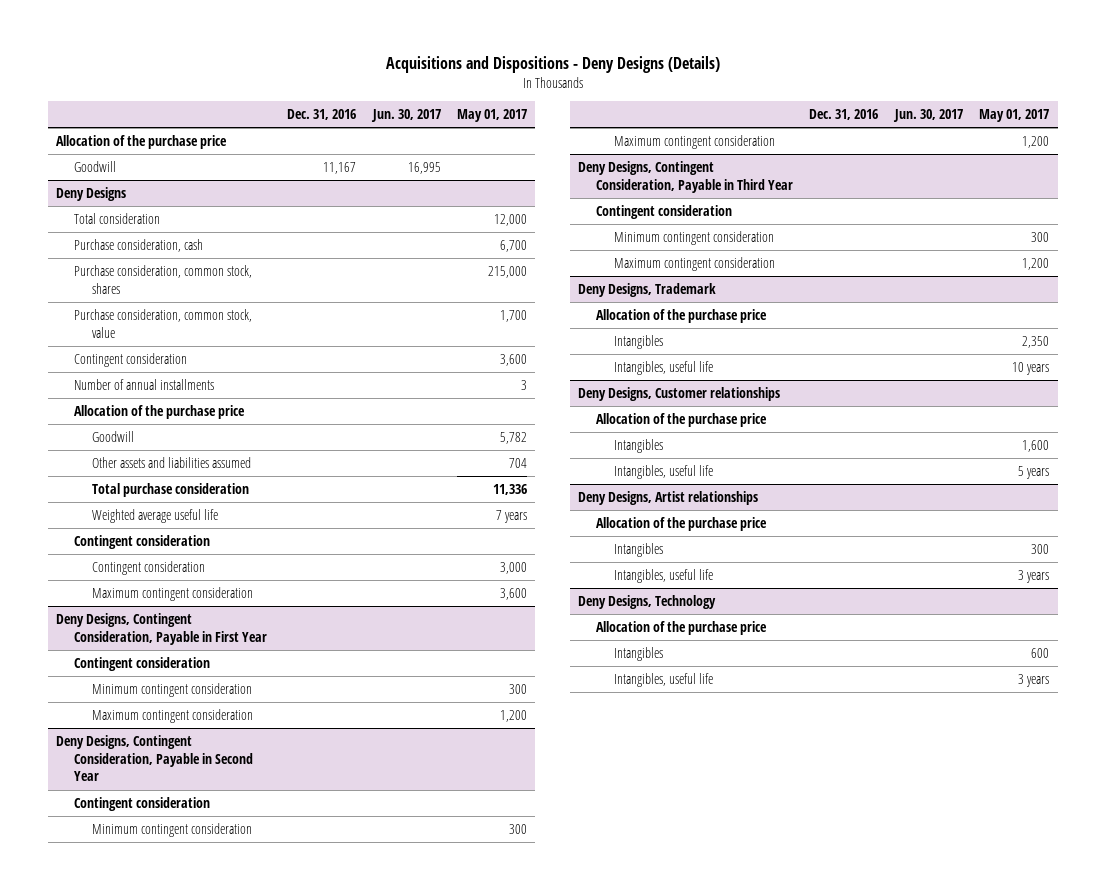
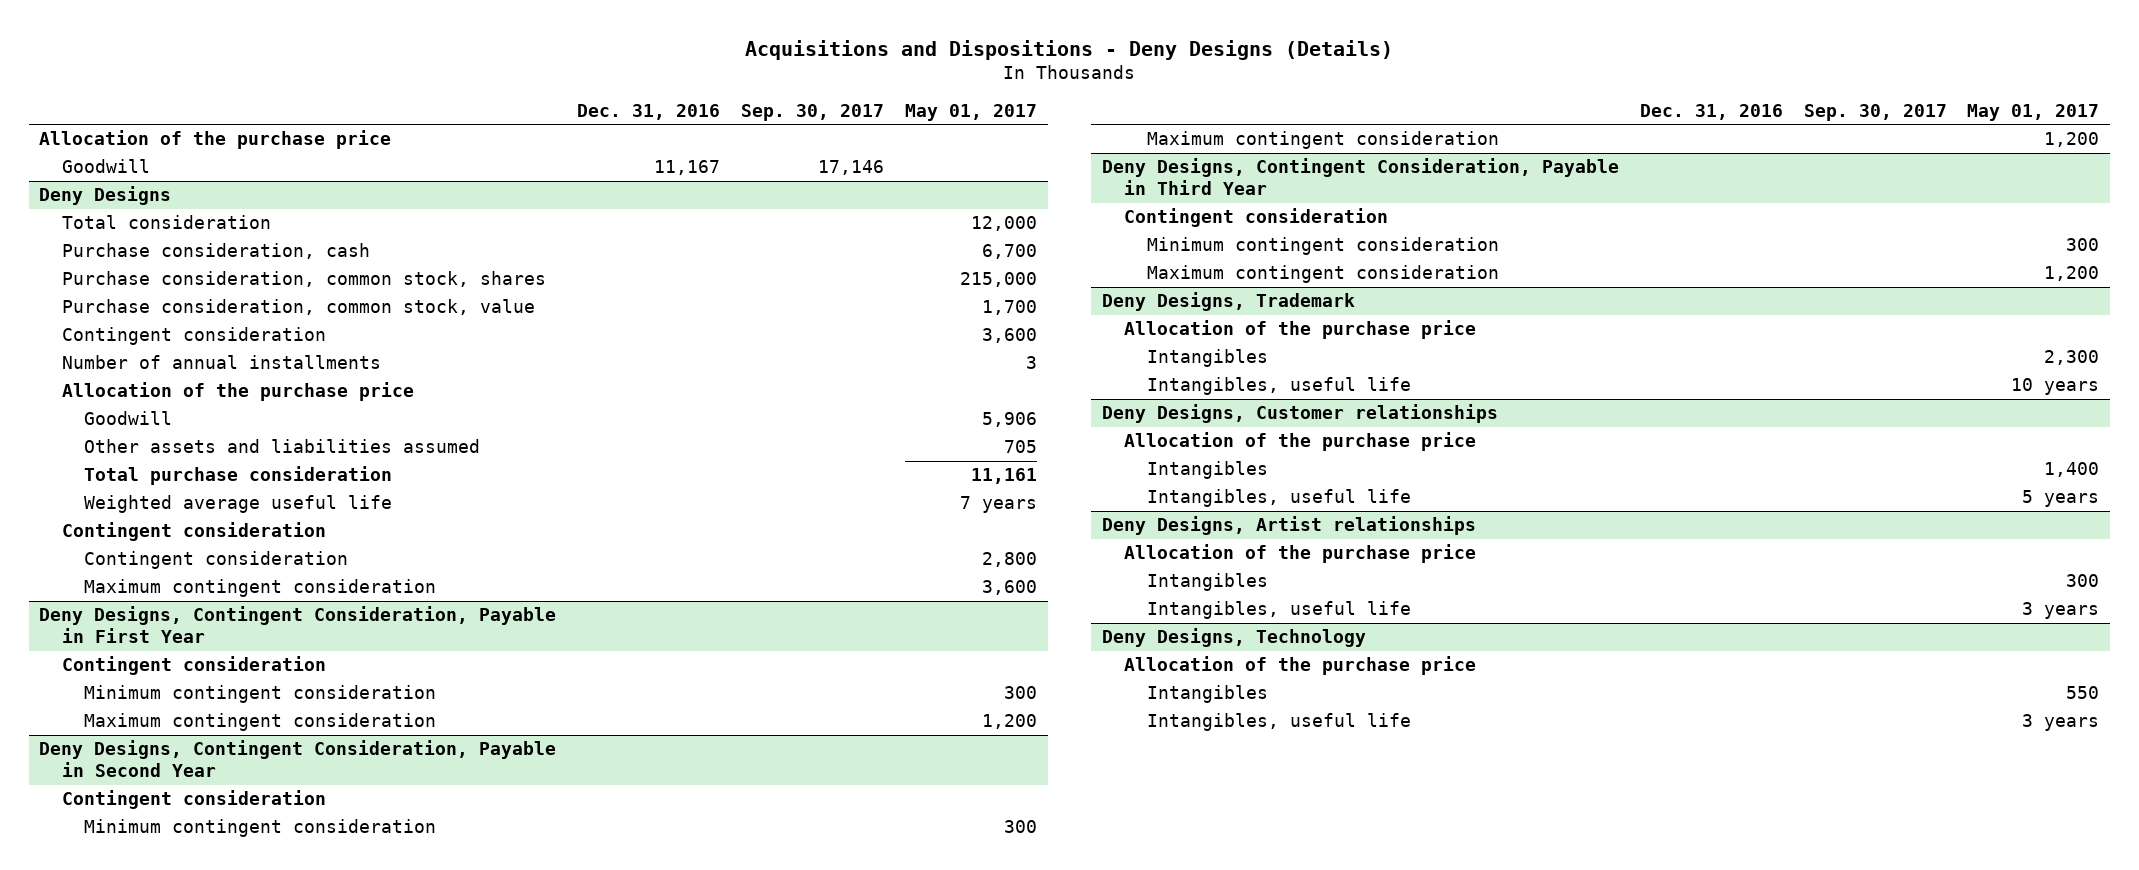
- | Dec. 31, 2016 | Jun. 30, 2017 | May 01, 2017
+ | Dec. 31, 2016 | Sep. 30, 2017 | May 01, 2017
@ Deny Designs
- Goodwill | | | 5,782
- Other assets and liabilities assumed | | | 704
- Total purchase consideration | | | 11,336
+ Goodwill | | | 5,906
+ Other assets and liabilities assumed | | | 705
+ Total purchase consideration | | | 11,161
- Contingent consideration | | | 3,000
+ Contingent consideration | | | 2,800
@ Deny Designs, Trademark
- Intangibles | | | 2,350
+ Intangibles | | | 2,300
@ Deny Designs, Customer relationships
- Intangibles | | | 1,600
+ Intangibles | | | 1,400
@ Deny Designs, Technology
- Intangibles | | | 600
+ Intangibles | | | 550

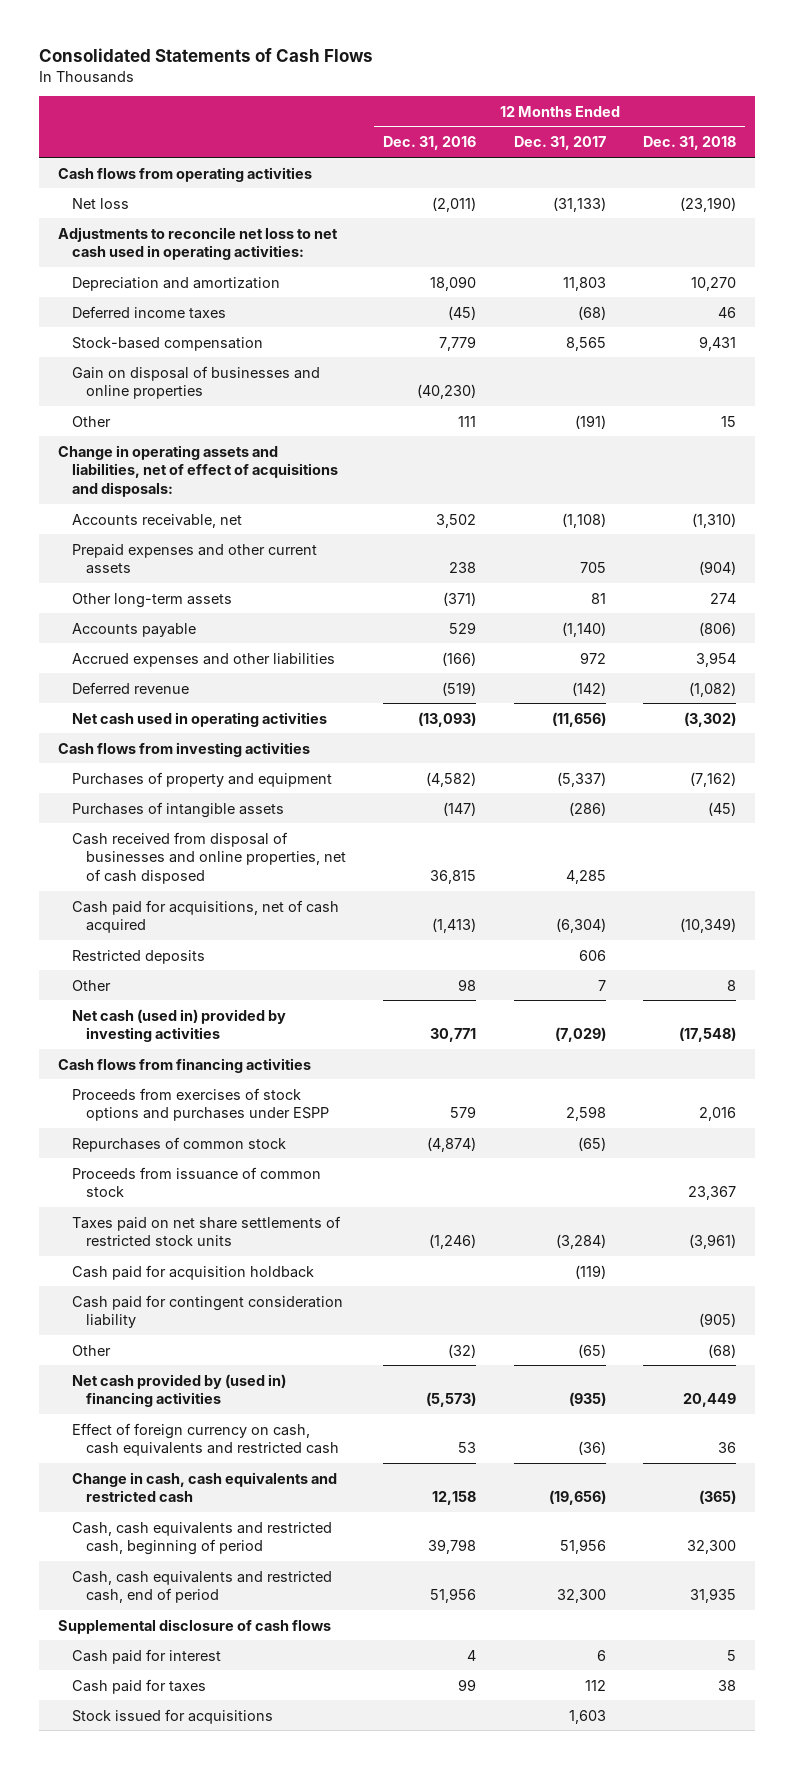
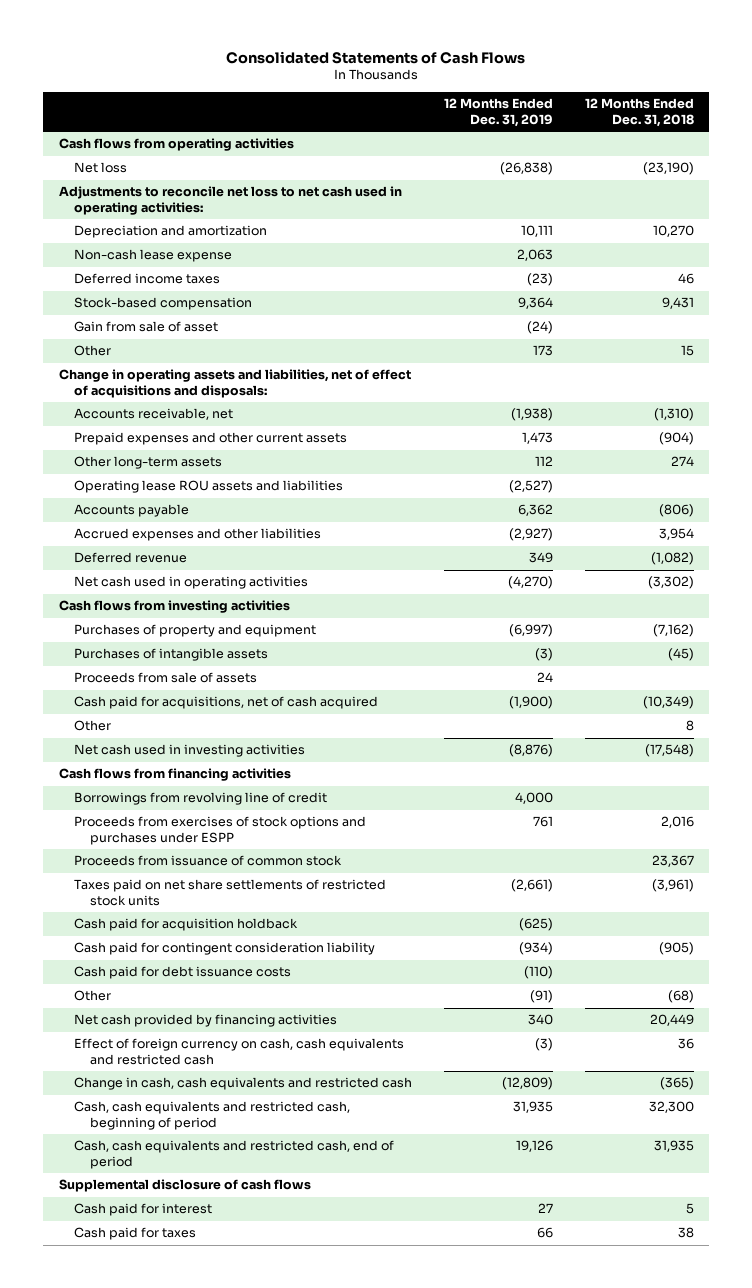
- | 12 Months Ended Dec. 31, 2016 | 12 Months Ended Dec. 31, 2017 | 12 Months Ended Dec. 31, 2018
+ | 12 Months Ended Dec. 31, 2019 | 12 Months Ended Dec. 31, 2018
+ Non-cash lease expense | 2,063 |
- Gain on disposal of businesses and online properties | (40,230) | |
+ Gain from sale of asset | (24) |
+ Operating lease ROU assets and liabilities | (2,527) |
- Cash received from disposal of businesses and online properties, net of cash disposed | 36,815 | 4,285 |
+ Proceeds from sale of assets | 24 |
- Restricted deposits | | 606 |
- Net cash (used in) provided by investing activities | 30,771 | (7,029) | (17,548)
+ Net cash used in investing activities | (8,876) | (17,548)
+ Borrowings from revolving line of credit | 4,000 |
- Repurchases of common stock | (4,874) | (65) |
+ Cash paid for debt issuance costs | (110) |
- Net cash provided by (used in) financing activities | (5,573) | (935) | 20,449
+ Net cash provided by financing activities | 340 | 20,449
- Stock issued for acquisitions | | 1,603 |

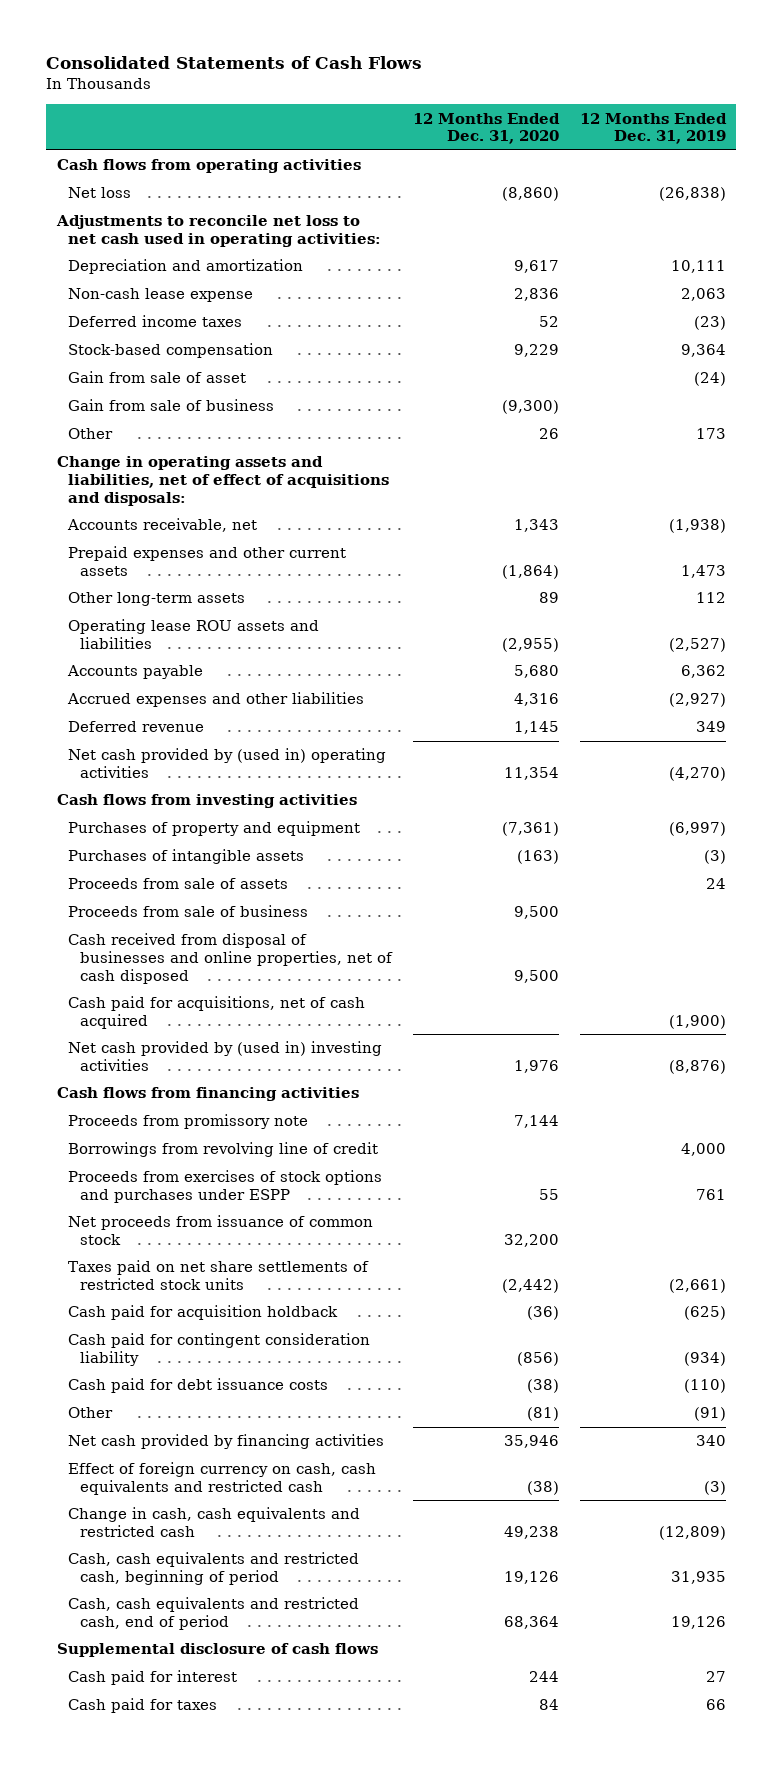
- | 12 Months Ended Dec. 31, 2019 | 12 Months Ended Dec. 31, 2018
+ | 12 Months Ended Dec. 31, 2020 | 12 Months Ended Dec. 31, 2019
+ Gain from sale of business | (9,300) |
- Net cash used in operating activities | (4,270) | (3,302)
+ Net cash provided by (used in) operating activities | 11,354 | (4,270)
+ Proceeds from sale of business | 9,500 |
+ Cash received from disposal of businesses and online properties, net of cash disposed | 9,500 |
- Other | | 8
- Net cash used in investing activities | (8,876) | (17,548)
+ Net cash provided by (used in) investing activities | 1,976 | (8,876)
+ Proceeds from promissory note | 7,144 |
- Proceeds from issuance of common stock | | 23,367
+ Net proceeds from issuance of common stock | 32,200 |

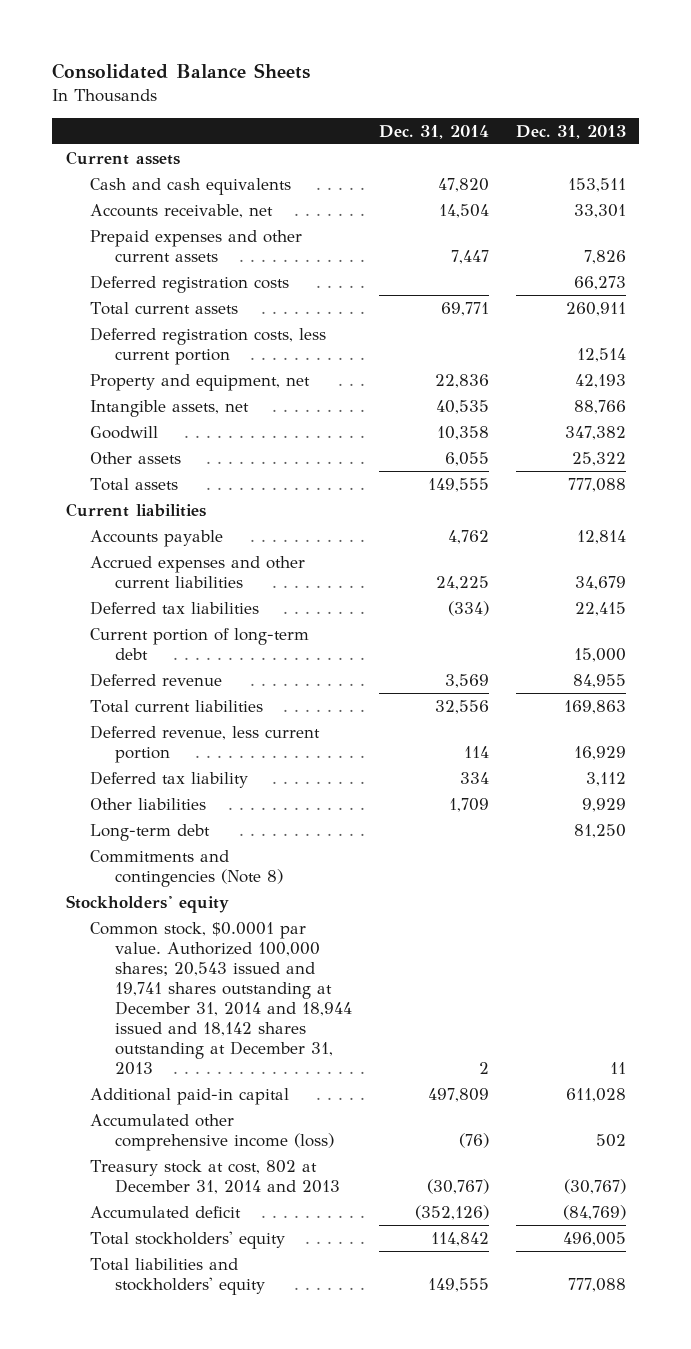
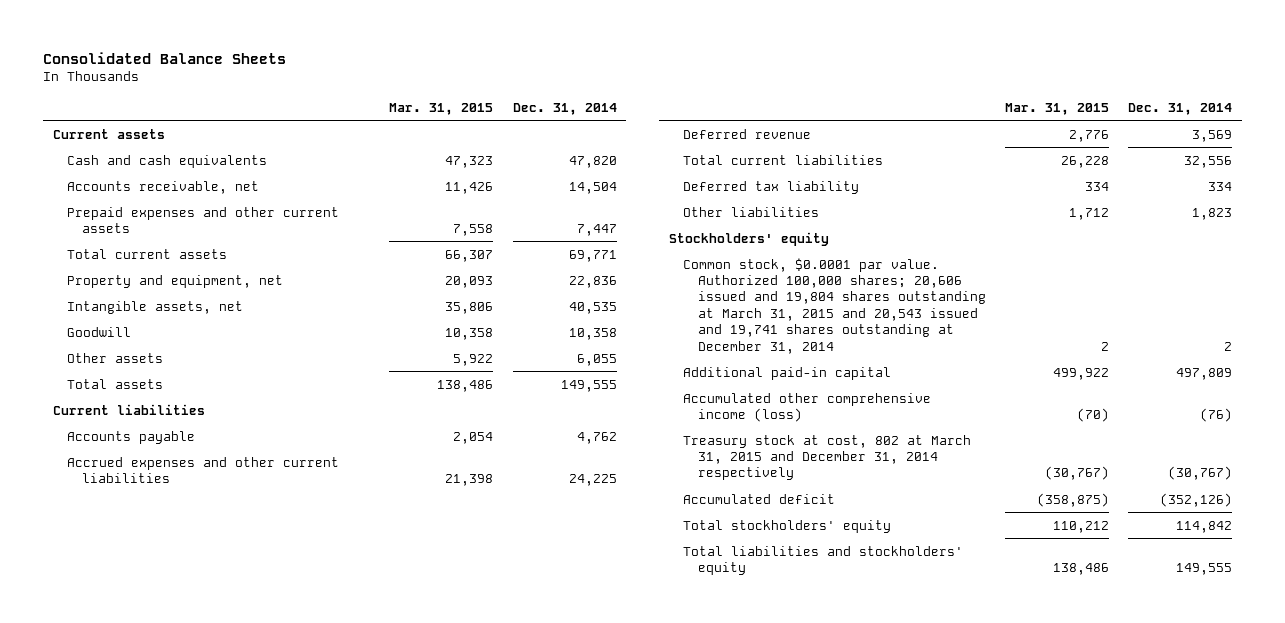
- | Dec. 31, 2014 | Dec. 31, 2013
+ | Mar. 31, 2015 | Dec. 31, 2014
- Deferred registration costs | | 66,273
- Deferred registration costs, less current portion | | 12,514
- Deferred tax liabilities | (334) | 22,415
- Current portion of long-term debt | | 15,000
- Deferred revenue, less current portion | 114 | 16,929
- Other liabilities | 1,709 | 9,929
- Long-term debt | | 81,250
- Commitments and contingencies (Note 8)
+ Other liabilities | 1,712 | 1,823
- Common stock, $0.0001 par value. Authorized 100,000 shares; 20,543 issued and 19,741 shares outstanding at December 31, 2014 and 18,944 issued and 18,142 shares outstanding at December 31, 2013 | 2 | 11
+ Common stock, $0.0001 par value. Authorized 100,000 shares; 20,606 issued and 19,804 shares outstanding at March 31, 2015 and 20,543 issued and 19,741 shares outstanding at December 31, 2014 | 2 | 2
- Treasury stock at cost, 802 at December 31, 2014 and 2013 | (30,767) | (30,767)
+ Treasury stock at cost, 802 at March 31, 2015 and December 31, 2014 respectively | (30,767) | (30,767)

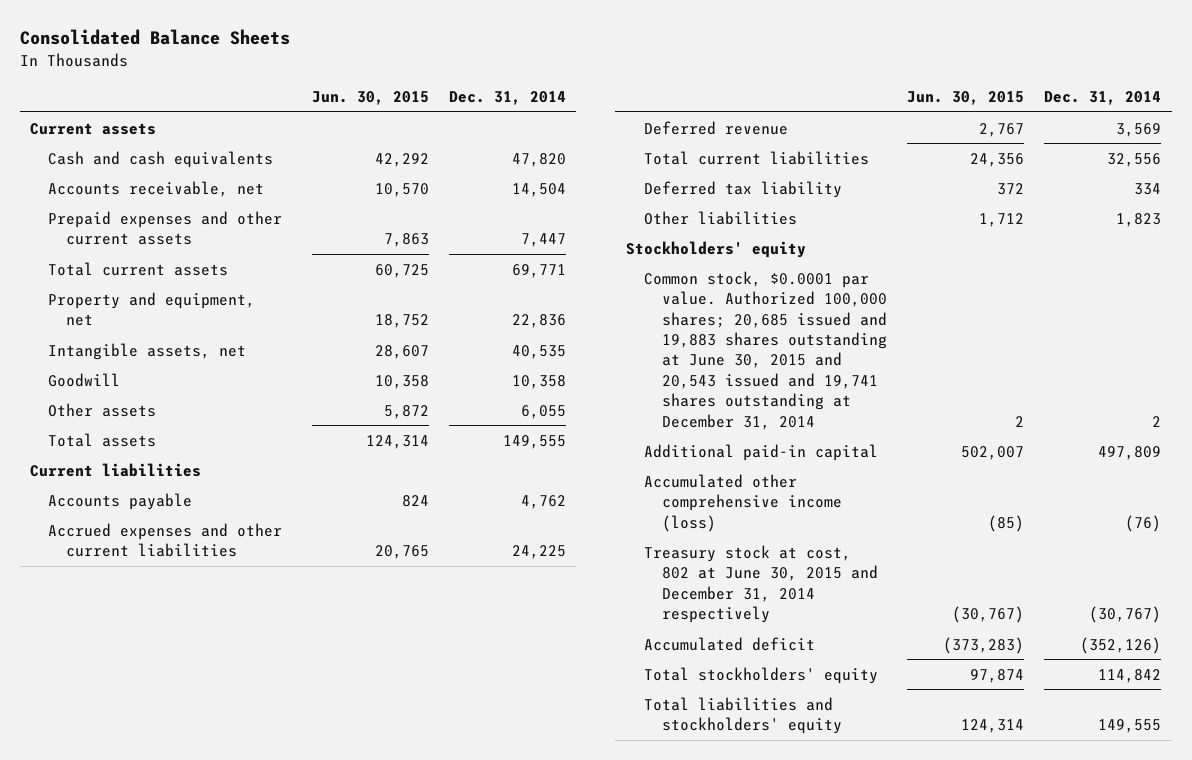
- | Mar. 31, 2015 | Dec. 31, 2014
+ | Jun. 30, 2015 | Dec. 31, 2014
- Common stock, $0.0001 par value. Authorized 100,000 shares; 20,606 issued and 19,804 shares outstanding at March 31, 2015 and 20,543 issued and 19,741 shares outstanding at December 31, 2014 | 2 | 2
+ Common stock, $0.0001 par value. Authorized 100,000 shares; 20,685 issued and 19,883 shares outstanding at June 30, 2015 and 20,543 issued and 19,741 shares outstanding at December 31, 2014 | 2 | 2
- Treasury stock at cost, 802 at March 31, 2015 and December 31, 2014 respectively | (30,767) | (30,767)
+ Treasury stock at cost, 802 at June 30, 2015 and December 31, 2014 respectively | (30,767) | (30,767)

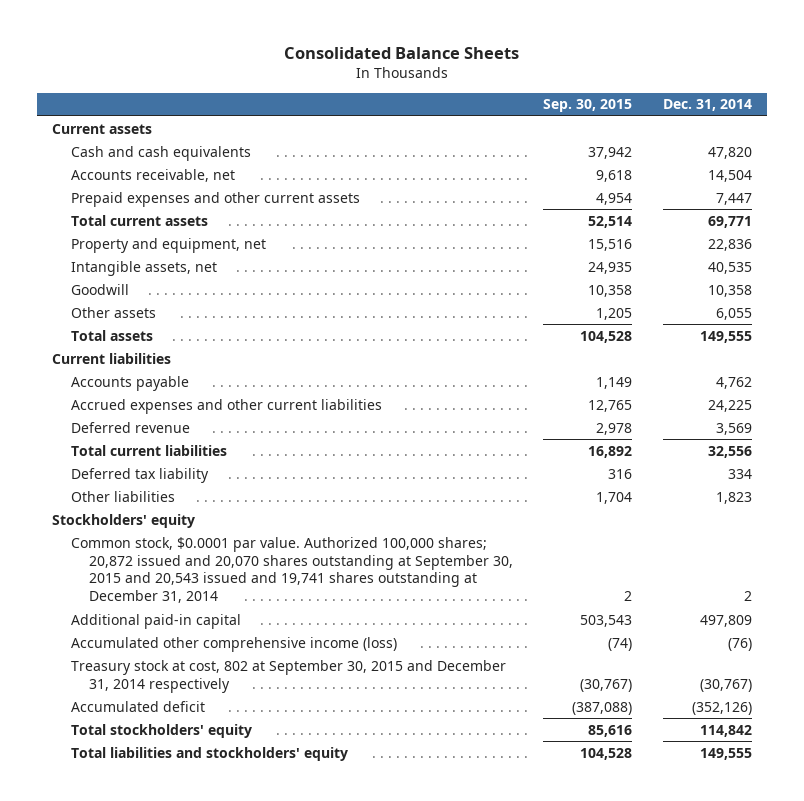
- | Jun. 30, 2015 | Dec. 31, 2014
+ | Sep. 30, 2015 | Dec. 31, 2014
- Common stock, $0.0001 par value. Authorized 100,000 shares; 20,685 issued and 19,883 shares outstanding at June 30, 2015 and 20,543 issued and 19,741 shares outstanding at December 31, 2014 | 2 | 2
+ Common stock, $0.0001 par value. Authorized 100,000 shares; 20,872 issued and 20,070 shares outstanding at September 30, 2015 and 20,543 issued and 19,741 shares outstanding at December 31, 2014 | 2 | 2
- Treasury stock at cost, 802 at June 30, 2015 and December 31, 2014 respectively | (30,767) | (30,767)
+ Treasury stock at cost, 802 at September 30, 2015 and December 31, 2014 respectively | (30,767) | (30,767)

